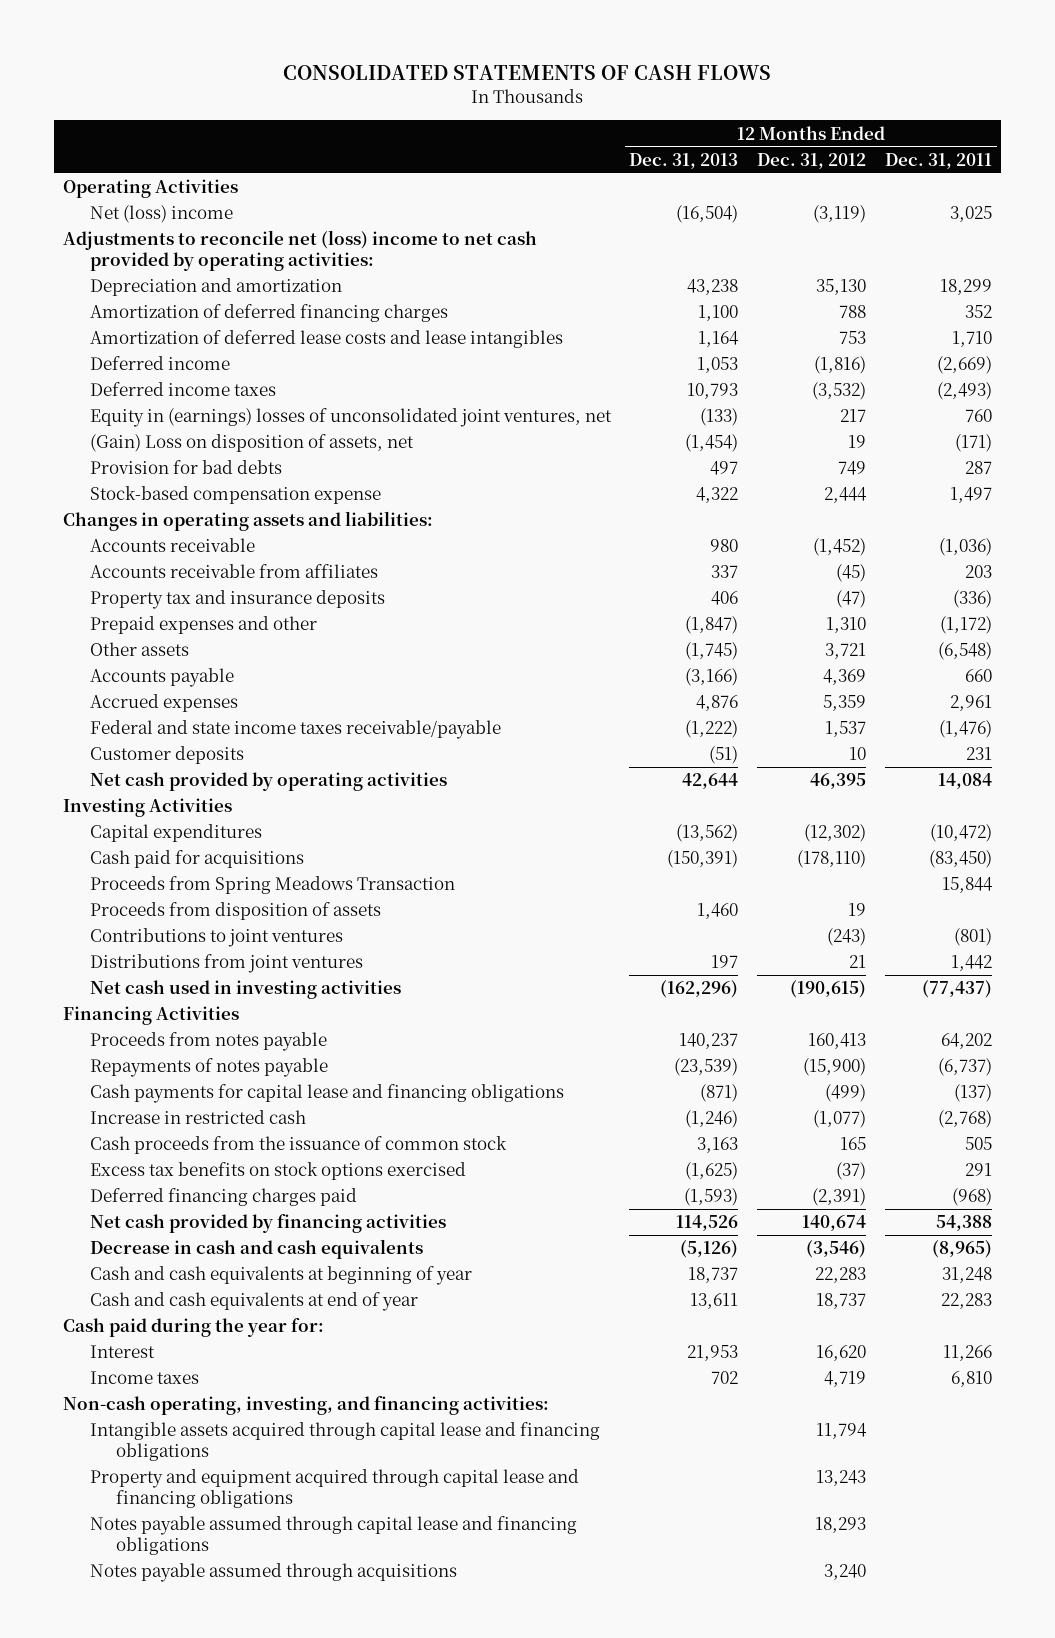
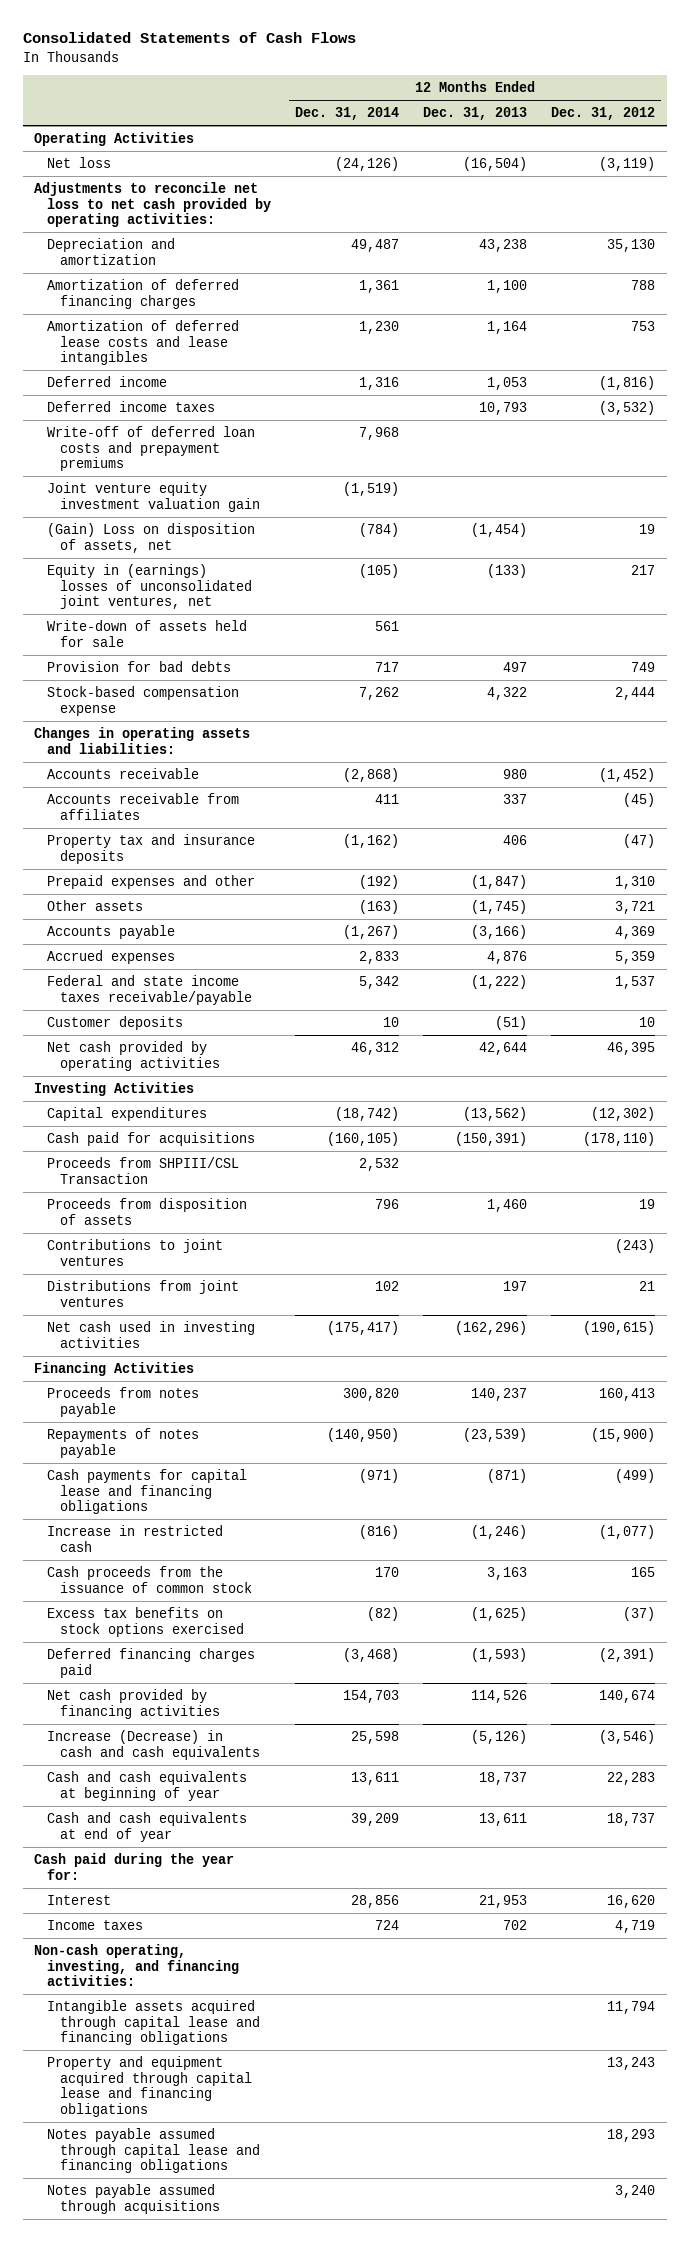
- CONSOLIDATED STATEMENTS OF CASH FLOWS
+ Consolidated Statements of Cash Flows
- | 12 Months Ended Dec. 31, 2013 | 12 Months Ended Dec. 31, 2012 | 12 Months Ended Dec. 31, 2011
+ | 12 Months Ended Dec. 31, 2014 | 12 Months Ended Dec. 31, 2013 | 12 Months Ended Dec. 31, 2012
- Net (loss) income | (16,504) | (3,119) | 3,025
- Adjustments to reconcile net (loss) income to net cash provided by operating activities:
+ Net loss | (24,126) | (16,504) | (3,119)
+ Adjustments to reconcile net loss to net cash provided by operating activities:
+ Write-off of deferred loan costs and prepayment premiums | 7,968 | |
+ Joint venture equity investment valuation gain | (1,519) | |
moved down: Equity in (earnings) losses of unconsolidated joint ventures, net | (105) | (133) | 217
+ Write-down of assets held for sale | 561 | |
- Proceeds from Spring Meadows Transaction | | | 15,844
+ Proceeds from SHPIII/CSL Transaction | 2,532 | |
- Decrease in cash and cash equivalents | (5,126) | (3,546) | (8,965)
+ Increase (Decrease) in cash and cash equivalents | 25,598 | (5,126) | (3,546)

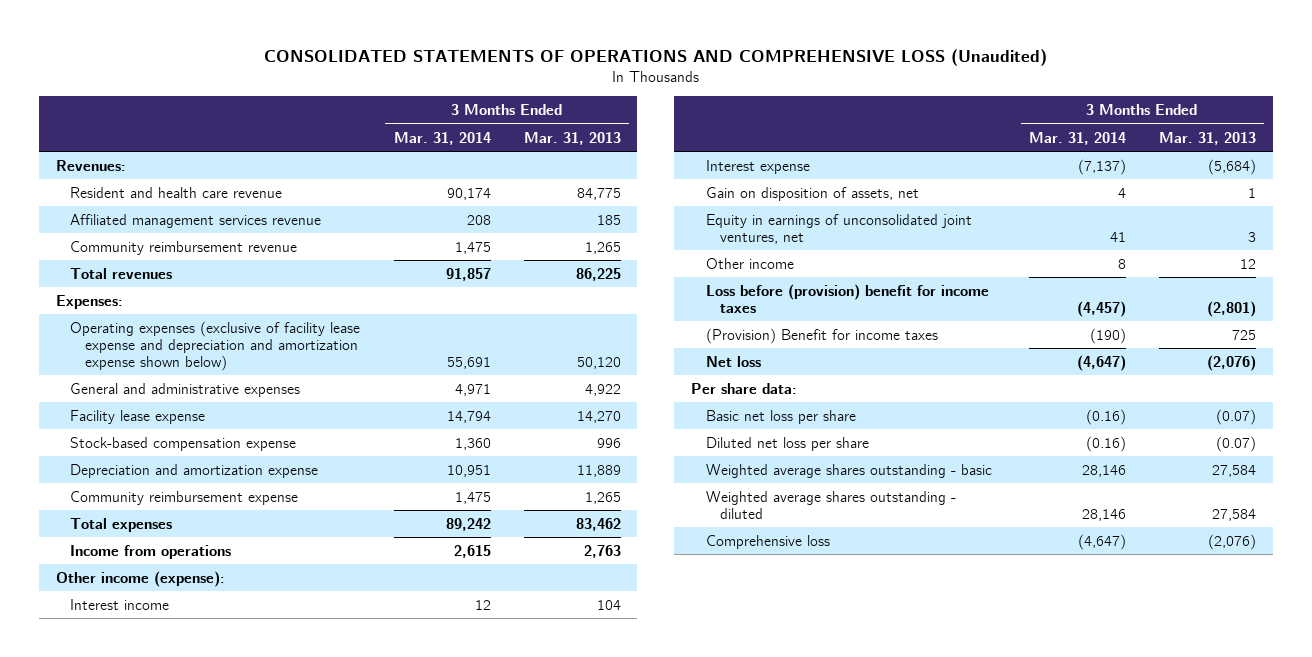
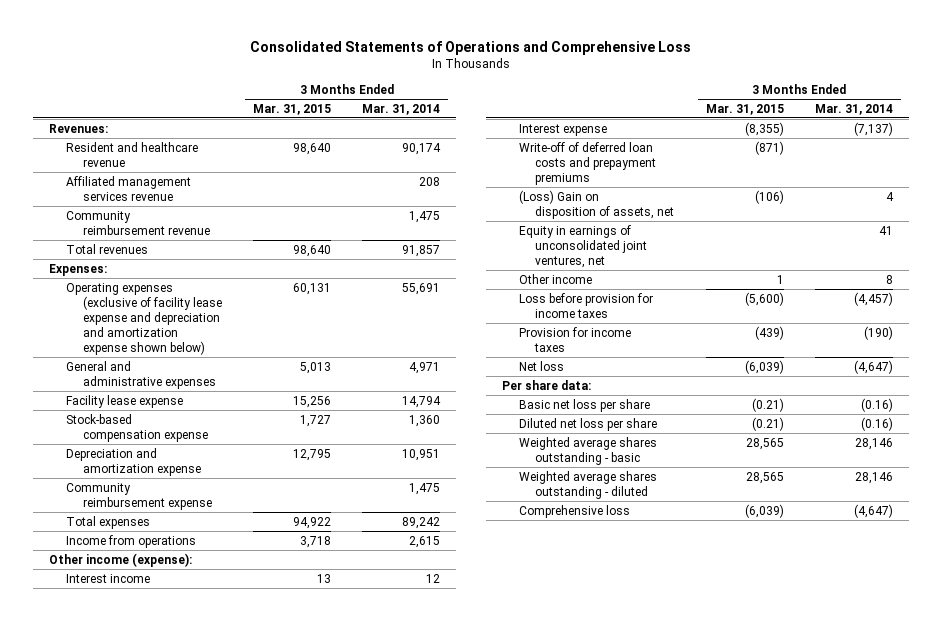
- CONSOLIDATED STATEMENTS OF OPERATIONS AND COMPREHENSIVE LOSS (Unaudited)
+ Consolidated Statements of Operations and Comprehensive Loss
- | 3 Months Ended Mar. 31, 2014 | 3 Months Ended Mar. 31, 2013
+ | 3 Months Ended Mar. 31, 2015 | 3 Months Ended Mar. 31, 2014
- Resident and health care revenue | 90,174 | 84,775
+ Resident and healthcare revenue | 98,640 | 90,174
- Gain on disposition of assets, net | 4 | 1
+ Write-off of deferred loan costs and prepayment premiums | (871) |
+ (Loss) Gain on disposition of assets, net | (106) | 4
- Loss before (provision) benefit for income taxes | (4,457) | (2,801)
- (Provision) Benefit for income taxes | (190) | 725
+ Loss before provision for income taxes | (5,600) | (4,457)
+ Provision for income taxes | (439) | (190)

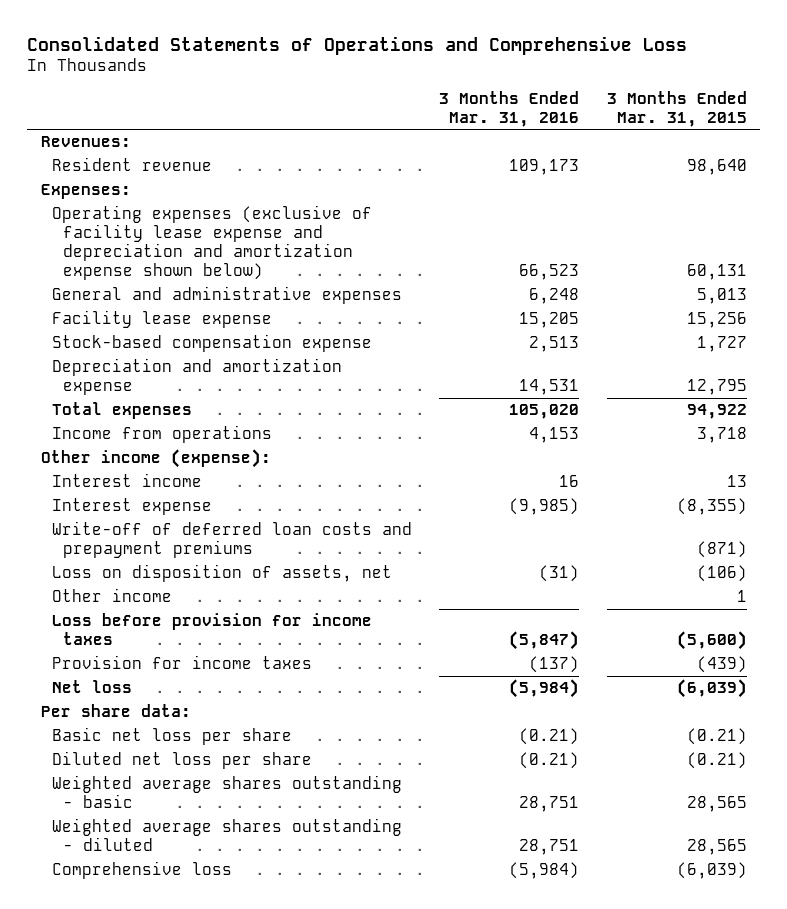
- | 3 Months Ended Mar. 31, 2015 | 3 Months Ended Mar. 31, 2014
+ | 3 Months Ended Mar. 31, 2016 | 3 Months Ended Mar. 31, 2015
- Resident and healthcare revenue | 98,640 | 90,174
- Affiliated management services revenue | | 208
- Community reimbursement revenue | | 1,475
- Total revenues | 98,640 | 91,857
+ Resident revenue | 109,173 | 98,640
- Community reimbursement expense | | 1,475
- (Loss) Gain on disposition of assets, net | (106) | 4
- Equity in earnings of unconsolidated joint ventures, net | | 41
+ Loss on disposition of assets, net | (31) | (106)

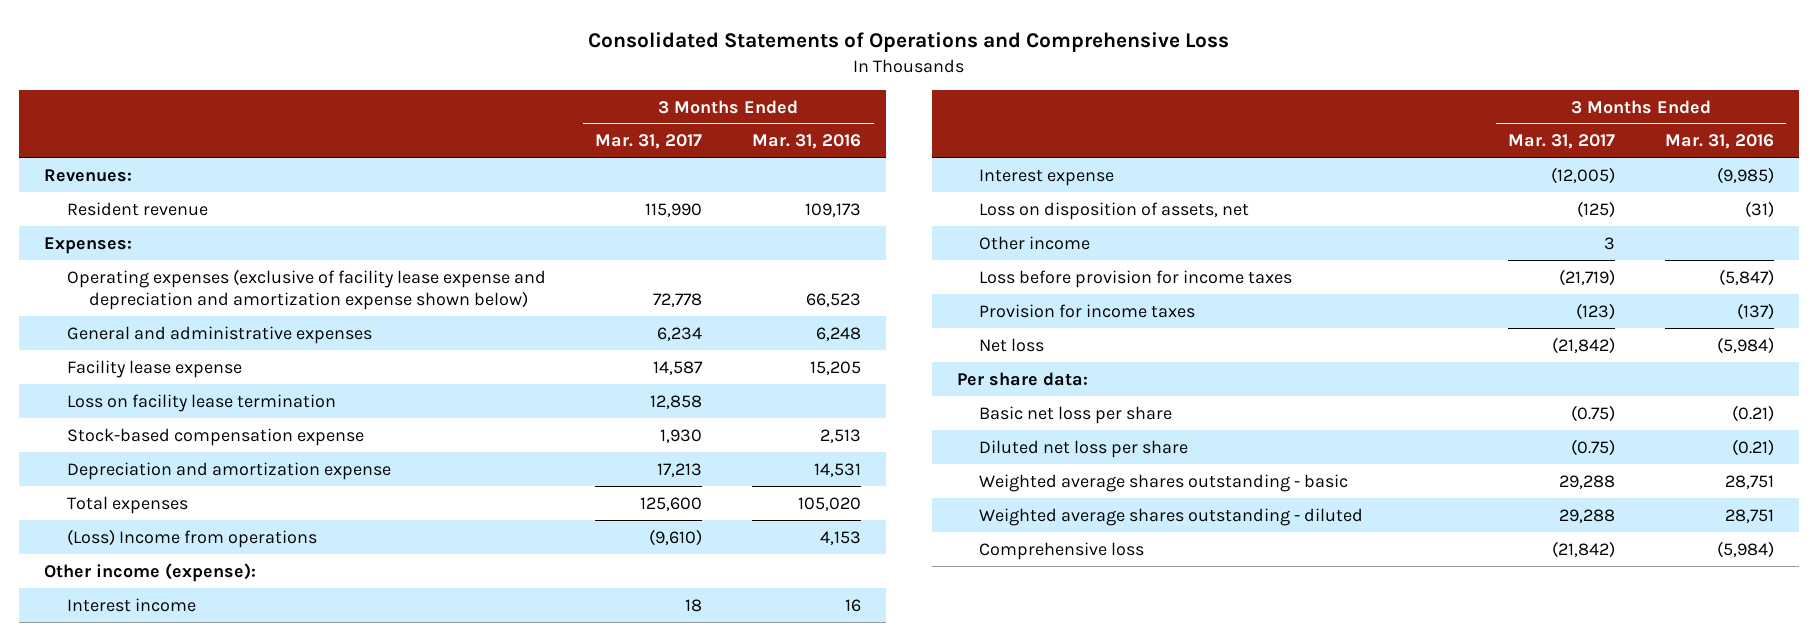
- | 3 Months Ended Mar. 31, 2016 | 3 Months Ended Mar. 31, 2015
+ | 3 Months Ended Mar. 31, 2017 | 3 Months Ended Mar. 31, 2016
+ Loss on facility lease termination | 12,858 |
- Income from operations | 4,153 | 3,718
+ (Loss) Income from operations | (9,610) | 4,153
- Write-off of deferred loan costs and prepayment premiums | | (871)

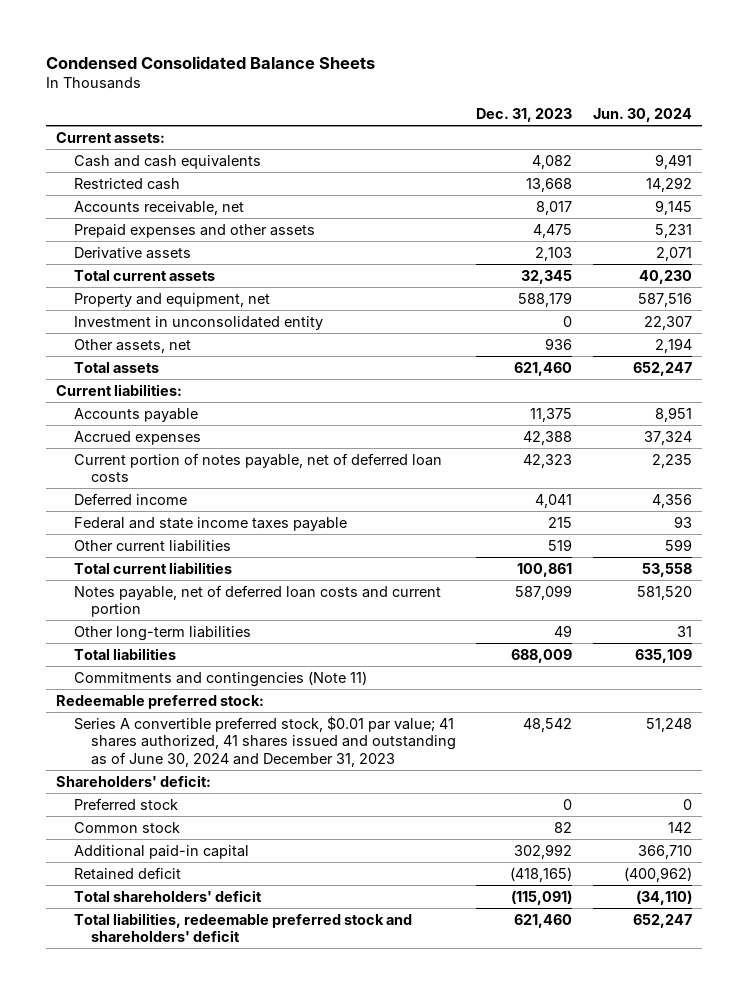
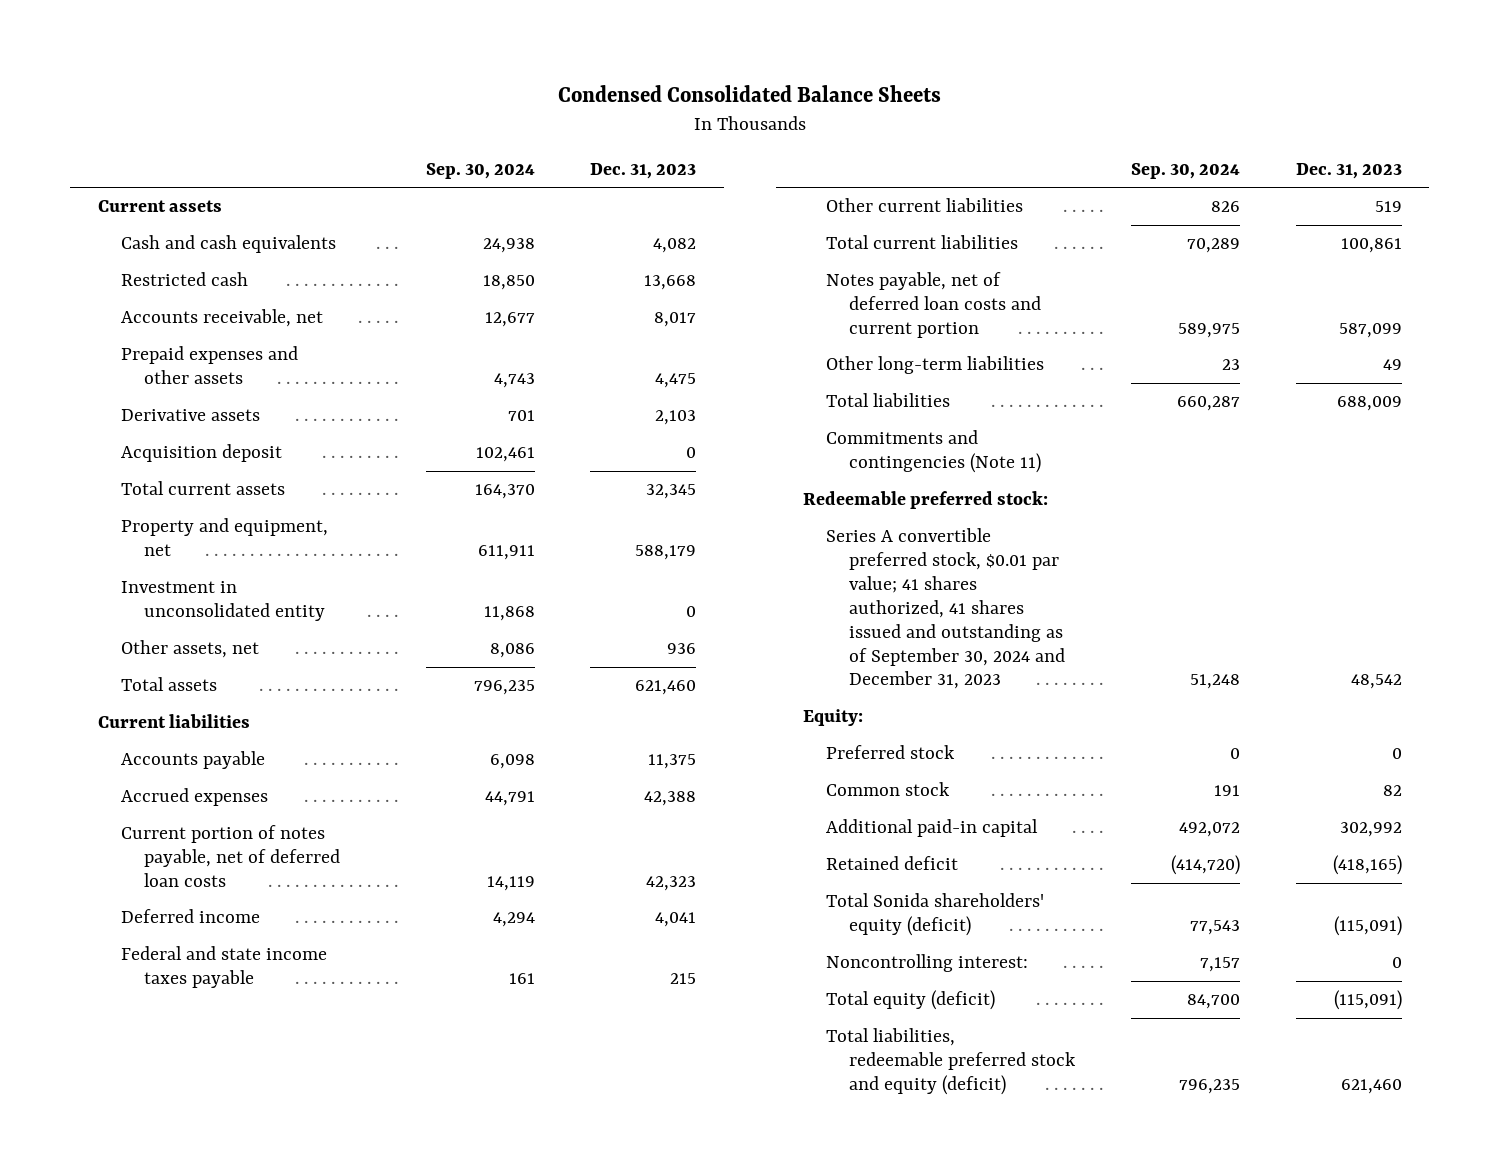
- | Dec. 31, 2023 | Jun. 30, 2024
+ | Sep. 30, 2024 | Dec. 31, 2023
- Current assets:
+ Current assets
+ Acquisition deposit | 102,461 | 0
- Current liabilities:
+ Current liabilities
- Series A convertible preferred stock, $0.01 par value; 41 shares authorized, 41 shares issued and outstanding as of June 30, 2024 and December 31, 2023 | 48,542 | 51,248
- Shareholders' deficit:
+ Series A convertible preferred stock, $0.01 par value; 41 shares authorized, 41 shares issued and outstanding as of September 30, 2024 and December 31, 2023 | 51,248 | 48,542
+ Equity:
- Total shareholders' deficit | (115,091) | (34,110)
- Total liabilities, redeemable preferred stock and shareholders' deficit | 621,460 | 652,247
+ Total Sonida shareholders' equity (deficit) | 77,543 | (115,091)
+ Noncontrolling interest: | 7,157 | 0
+ Total equity (deficit) | 84,700 | (115,091)
+ Total liabilities, redeemable preferred stock and equity (deficit) | 796,235 | 621,460

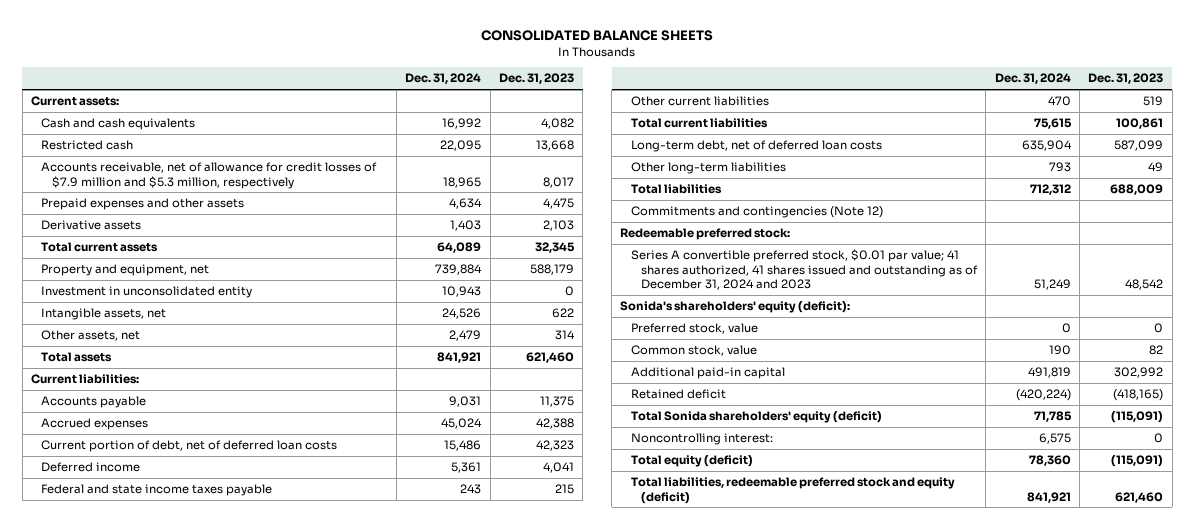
- Condensed Consolidated Balance Sheets
+ CONSOLIDATED BALANCE SHEETS
- | Sep. 30, 2024 | Dec. 31, 2023
+ | Dec. 31, 2024 | Dec. 31, 2023
- Current assets
+ Current assets:
- Accounts receivable, net | 12,677 | 8,017
+ Accounts receivable, net of allowance for credit losses of $7.9 million and $5.3 million, respectively | 18,965 | 8,017
- Acquisition deposit | 102,461 | 0
- Other assets, net | 8,086 | 936
+ Intangible assets, net | 24,526 | 622
+ Other assets, net | 2,479 | 314
- Current liabilities
+ Current liabilities:
- Current portion of notes payable, net of deferred loan costs | 14,119 | 42,323
+ Current portion of debt, net of deferred loan costs | 15,486 | 42,323
- Notes payable, net of deferred loan costs and current portion | 589,975 | 587,099
+ Long-term debt, net of deferred loan costs | 635,904 | 587,099
- Commitments and contingencies (Note 11)
+ Commitments and contingencies (Note 12)
- Series A convertible preferred stock, $0.01 par value; 41 shares authorized, 41 shares issued and outstanding as of September 30, 2024 and December 31, 2023 | 51,248 | 48,542
- Equity:
- Preferred stock | 0 | 0
- Common stock | 191 | 82
+ Series A convertible preferred stock, $0.01 par value; 41 shares authorized, 41 shares issued and outstanding as of December 31, 2024 and 2023 | 51,249 | 48,542
+ Sonida's shareholders' equity (deficit):
+ Preferred stock, value | 0 | 0
+ Common stock, value | 190 | 82

